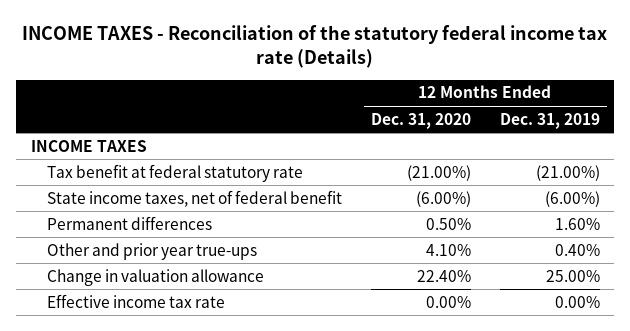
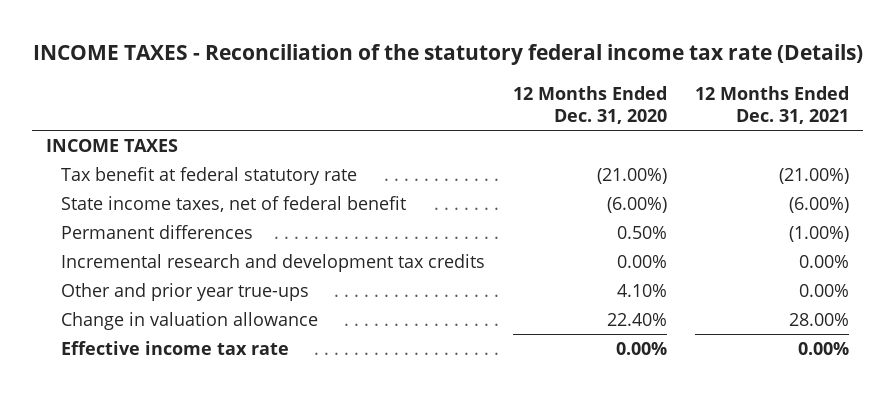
- | 12 Months Ended Dec. 31, 2020 | 12 Months Ended Dec. 31, 2019
+ | 12 Months Ended Dec. 31, 2020 | 12 Months Ended Dec. 31, 2021
+ Incremental research and development tax credits | 0.00% | 0.00%

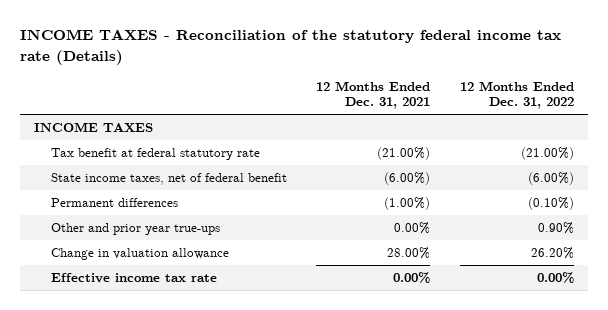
- | 12 Months Ended Dec. 31, 2020 | 12 Months Ended Dec. 31, 2021
+ | 12 Months Ended Dec. 31, 2021 | 12 Months Ended Dec. 31, 2022
- Incremental research and development tax credits | 0.00% | 0.00%

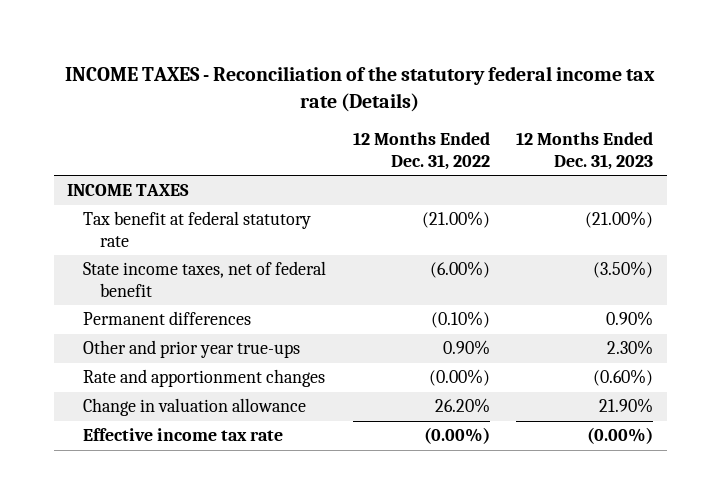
- | 12 Months Ended Dec. 31, 2021 | 12 Months Ended Dec. 31, 2022
+ | 12 Months Ended Dec. 31, 2022 | 12 Months Ended Dec. 31, 2023
+ Rate and apportionment changes | (0.00%) | (0.60%)
- Effective income tax rate | 0.00% | 0.00%
+ Effective income tax rate | (0.00%) | (0.00%)

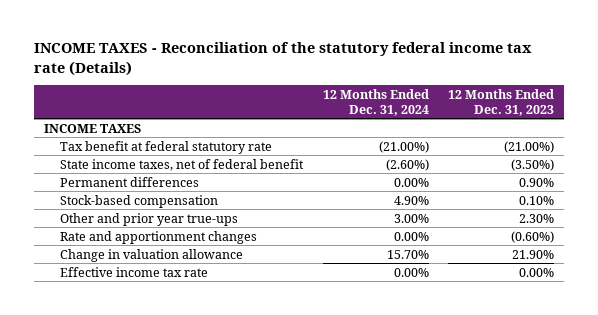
- | 12 Months Ended Dec. 31, 2022 | 12 Months Ended Dec. 31, 2023
+ | 12 Months Ended Dec. 31, 2024 | 12 Months Ended Dec. 31, 2023
+ Stock-based compensation | 4.90% | 0.10%
- Effective income tax rate | (0.00%) | (0.00%)
+ Effective income tax rate | 0.00% | 0.00%

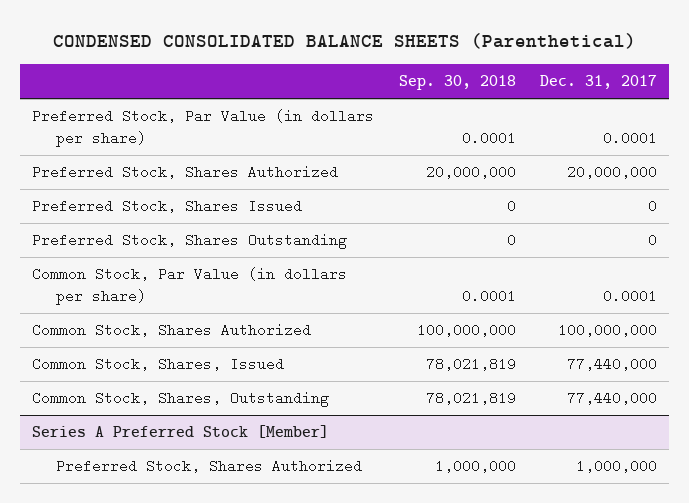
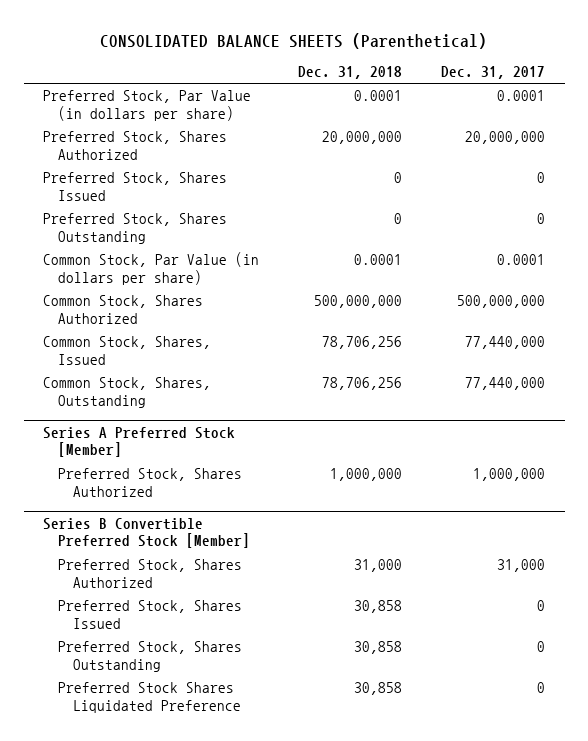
- CONDENSED CONSOLIDATED BALANCE SHEETS (Parenthetical)
+ CONSOLIDATED BALANCE SHEETS (Parenthetical)
- | Sep. 30, 2018 | Dec. 31, 2017
+ | Dec. 31, 2018 | Dec. 31, 2017
- Common Stock, Shares Authorized | 100,000,000 | 100,000,000
+ Common Stock, Shares Authorized | 500,000,000 | 500,000,000
+ Series B Convertible Preferred Stock [Member]
+ Preferred Stock, Shares Authorized | 31,000 | 31,000
+ Preferred Stock, Shares Issued | 30,858 | 0
+ Preferred Stock, Shares Outstanding | 30,858 | 0
+ Preferred Stock Shares Liquidated Preference | 30,858 | 0

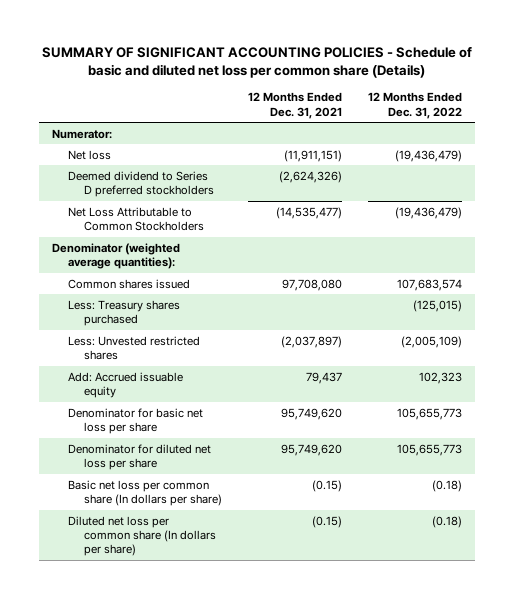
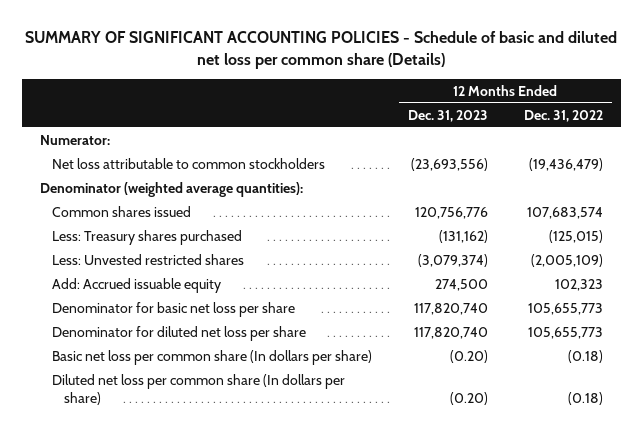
- | 12 Months Ended Dec. 31, 2021 | 12 Months Ended Dec. 31, 2022
+ | 12 Months Ended Dec. 31, 2023 | 12 Months Ended Dec. 31, 2022
- Net loss | (11,911,151) | (19,436,479)
- Deemed dividend to Series D preferred stockholders | (2,624,326) |
- Net Loss Attributable to Common Stockholders | (14,535,477) | (19,436,479)
+ Net loss attributable to common stockholders | (23,693,556) | (19,436,479)

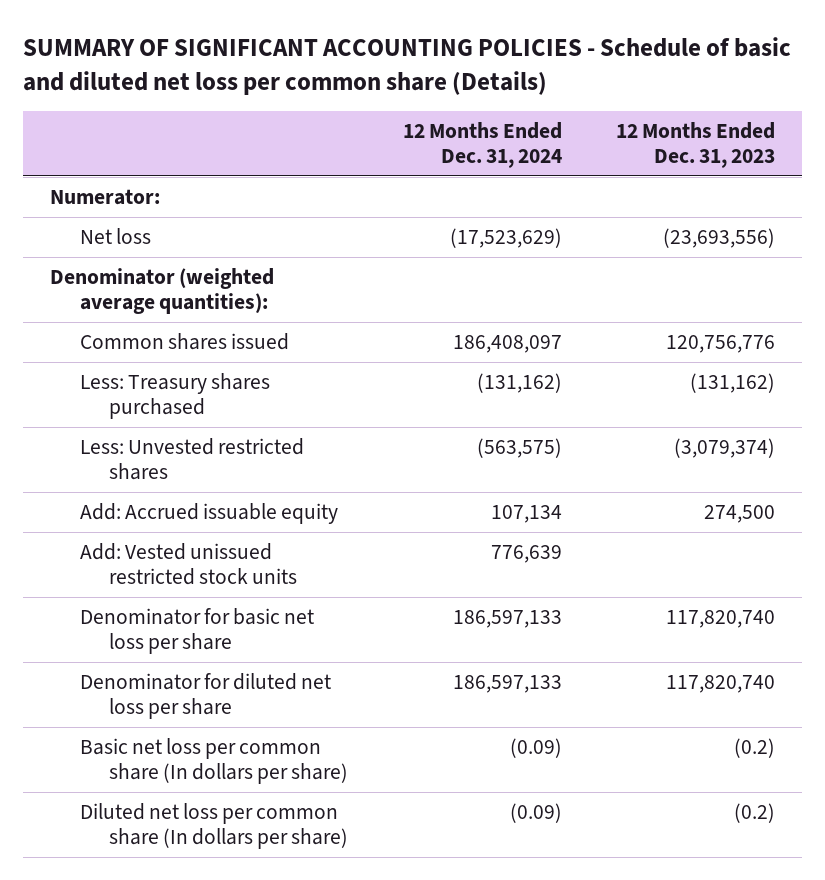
- | 12 Months Ended Dec. 31, 2023 | 12 Months Ended Dec. 31, 2022
+ | 12 Months Ended Dec. 31, 2024 | 12 Months Ended Dec. 31, 2023
- Net loss attributable to common stockholders | (23,693,556) | (19,436,479)
+ Net loss | (17,523,629) | (23,693,556)
+ Add: Vested unissued restricted stock units | 776,639 |
- Basic net loss per common share (In dollars per share) | (0.20) | (0.18)
- Diluted net loss per common share (In dollars per share) | (0.20) | (0.18)
+ Basic net loss per common share (In dollars per share) | (0.09) | (0.2)
+ Diluted net loss per common share (In dollars per share) | (0.09) | (0.2)

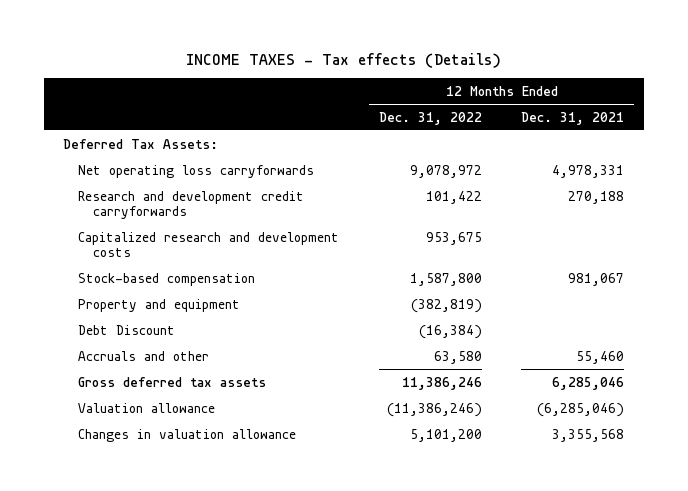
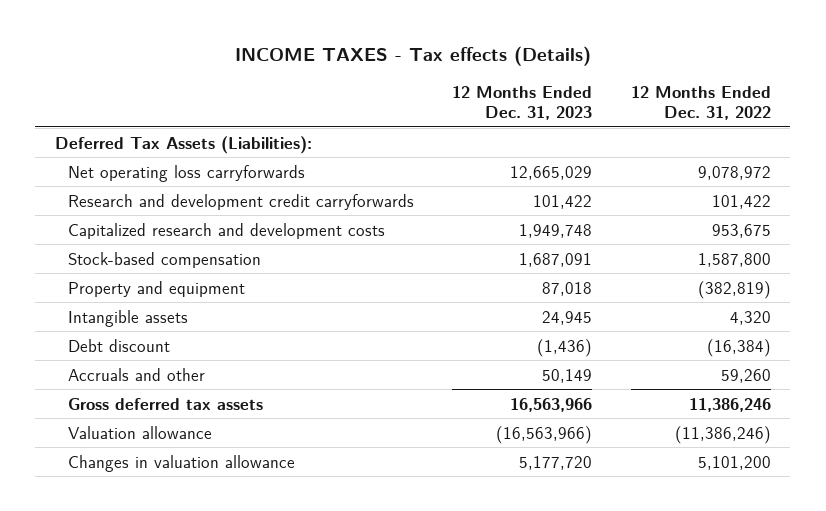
- | 12 Months Ended Dec. 31, 2022 | 12 Months Ended Dec. 31, 2021
+ | 12 Months Ended Dec. 31, 2023 | 12 Months Ended Dec. 31, 2022
- Deferred Tax Assets:
+ Deferred Tax Assets (Liabilities):
- Debt Discount | (16,384) |
- Accruals and other | 63,580 | 55,460
+ Intangible assets | 24,945 | 4,320
+ Debt discount | (1,436) | (16,384)
+ Accruals and other | 50,149 | 59,260

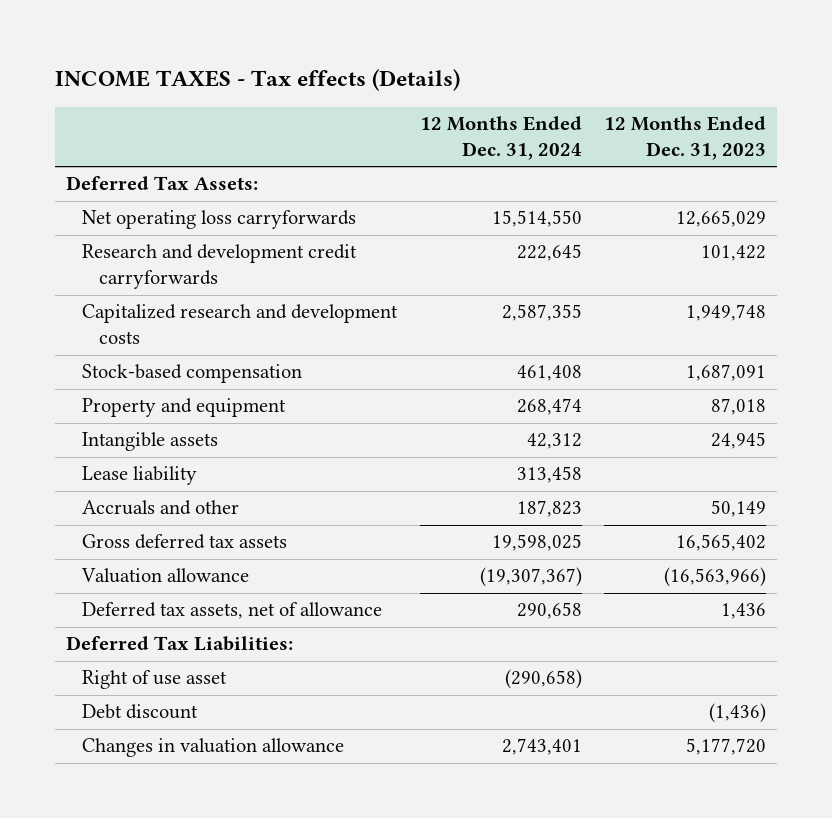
- | 12 Months Ended Dec. 31, 2023 | 12 Months Ended Dec. 31, 2022
+ | 12 Months Ended Dec. 31, 2024 | 12 Months Ended Dec. 31, 2023
- Deferred Tax Assets (Liabilities):
+ Deferred Tax Assets:
+ Lease liability | 313,458 |
- Gross deferred tax assets | 16,563,966 | 11,386,246
+ Gross deferred tax assets | 19,598,025 | 16,565,402
+ Deferred tax assets, net of allowance | 290,658 | 1,436
+ Deferred Tax Liabilities:
+ Right of use asset | (290,658) |
moved down: Debt discount | | (1,436)

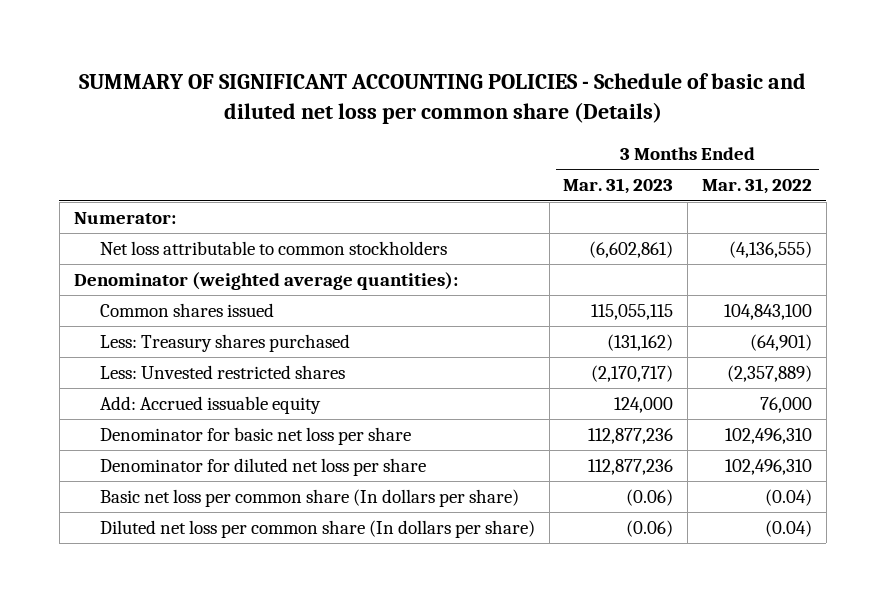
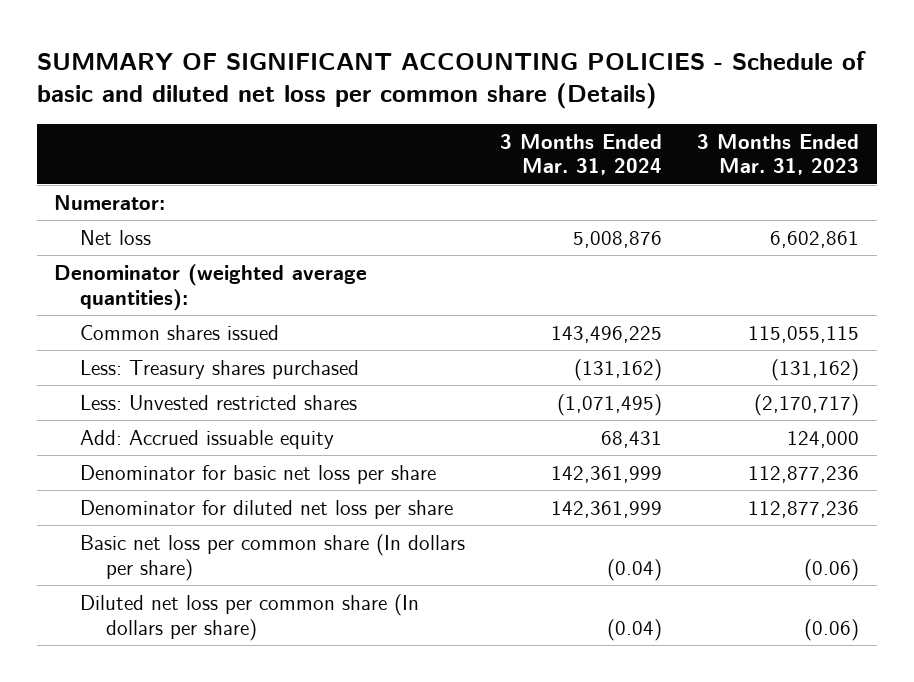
- | 3 Months Ended Mar. 31, 2023 | 3 Months Ended Mar. 31, 2022
+ | 3 Months Ended Mar. 31, 2024 | 3 Months Ended Mar. 31, 2023
- Net loss attributable to common stockholders | (6,602,861) | (4,136,555)
+ Net loss | 5,008,876 | 6,602,861

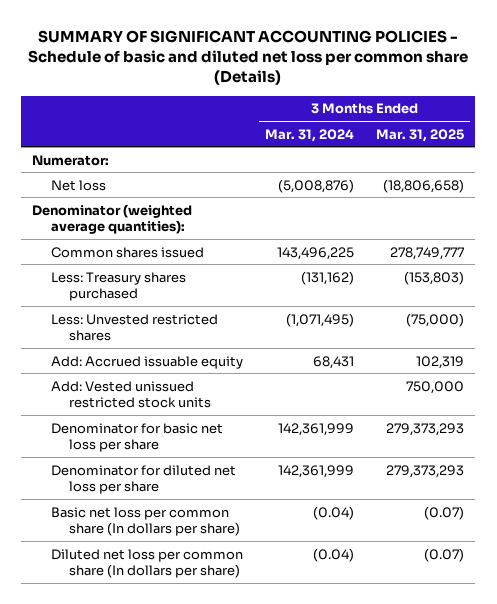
- | 3 Months Ended Mar. 31, 2024 | 3 Months Ended Mar. 31, 2023
+ | 3 Months Ended Mar. 31, 2024 | 3 Months Ended Mar. 31, 2025
- Net loss | 5,008,876 | 6,602,861
+ Net loss | (5,008,876) | (18,806,658)
+ Add: Vested unissued restricted stock units | | 750,000

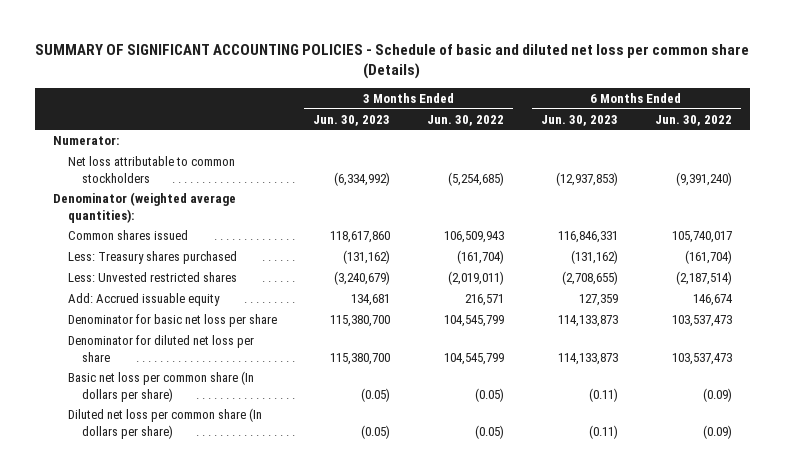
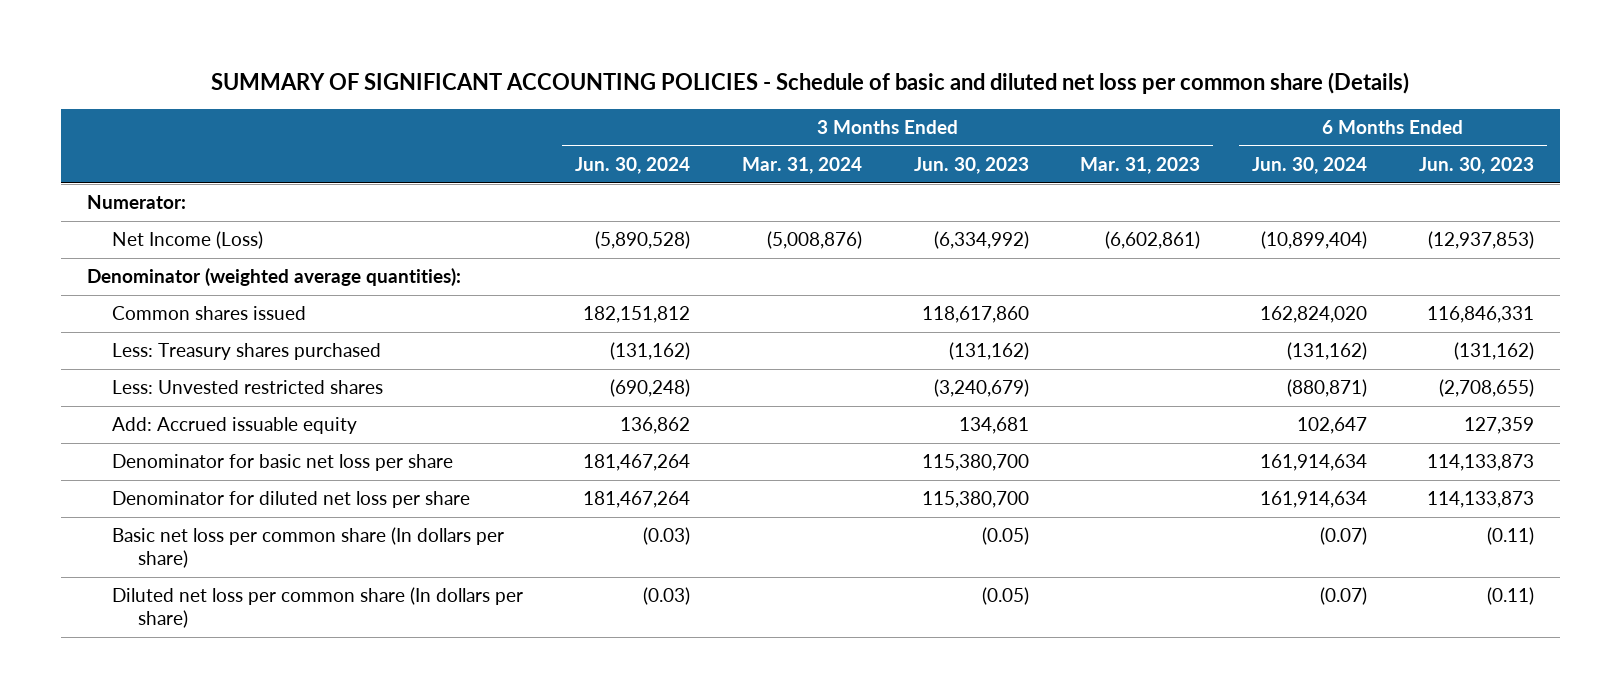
- | 3 Months Ended Jun. 30, 2023 | 3 Months Ended Jun. 30, 2022 | 6 Months Ended Jun. 30, 2023 | 6 Months Ended Jun. 30, 2022
+ | 3 Months Ended Jun. 30, 2024 | 3 Months Ended Mar. 31, 2024 | 3 Months Ended Jun. 30, 2023 | 3 Months Ended Mar. 31, 2023 | 6 Months Ended Jun. 30, 2024 | 6 Months Ended Jun. 30, 2023
- Net loss attributable to common stockholders | (6,334,992) | (5,254,685) | (12,937,853) | (9,391,240)
+ Net Income (Loss) | (5,890,528) | (5,008,876) | (6,334,992) | (6,602,861) | (10,899,404) | (12,937,853)

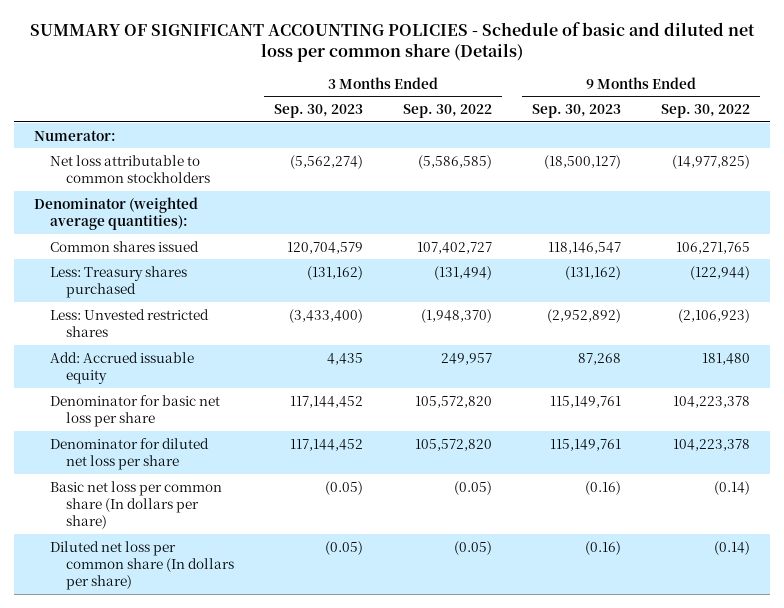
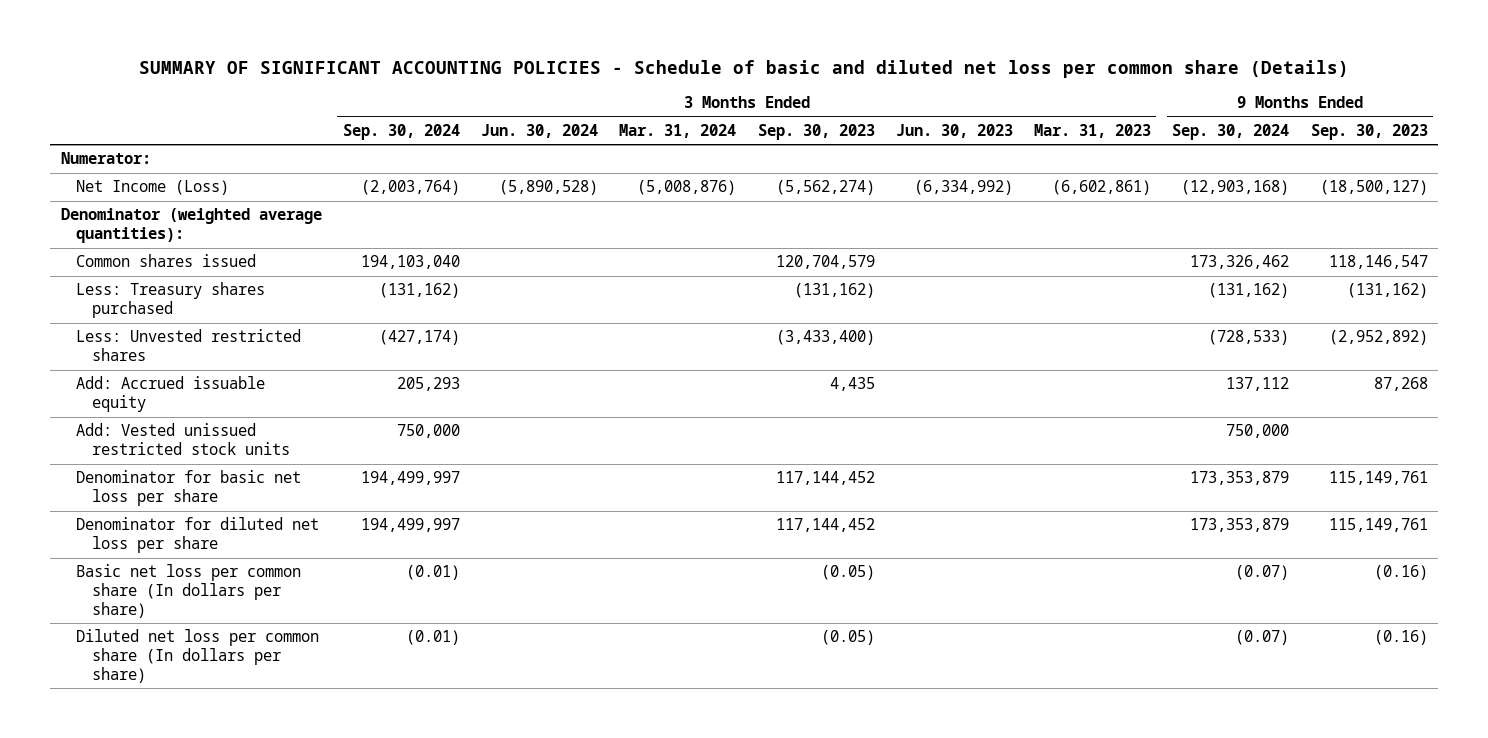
- | 3 Months Ended Sep. 30, 2023 | 3 Months Ended Sep. 30, 2022 | 9 Months Ended Sep. 30, 2023 | 9 Months Ended Sep. 30, 2022
+ | 3 Months Ended Sep. 30, 2024 | 3 Months Ended Jun. 30, 2024 | 3 Months Ended Mar. 31, 2024 | 3 Months Ended Sep. 30, 2023 | 3 Months Ended Jun. 30, 2023 | 3 Months Ended Mar. 31, 2023 | 9 Months Ended Sep. 30, 2024 | 9 Months Ended Sep. 30, 2023
- Net loss attributable to common stockholders | (5,562,274) | (5,586,585) | (18,500,127) | (14,977,825)
+ Net Income (Loss) | (2,003,764) | (5,890,528) | (5,008,876) | (5,562,274) | (6,334,992) | (6,602,861) | (12,903,168) | (18,500,127)
+ Add: Vested unissued restricted stock units | 750,000 | | | | | | 750,000 |

